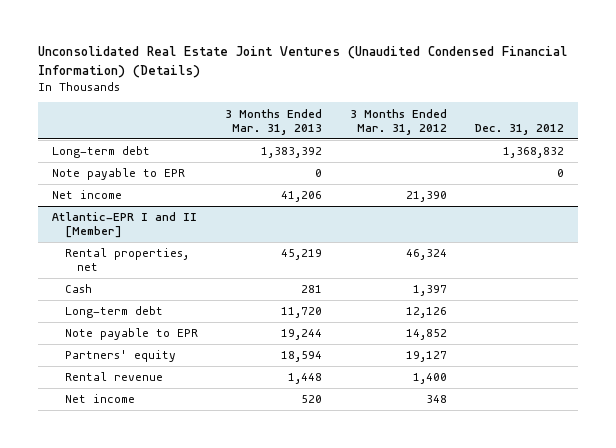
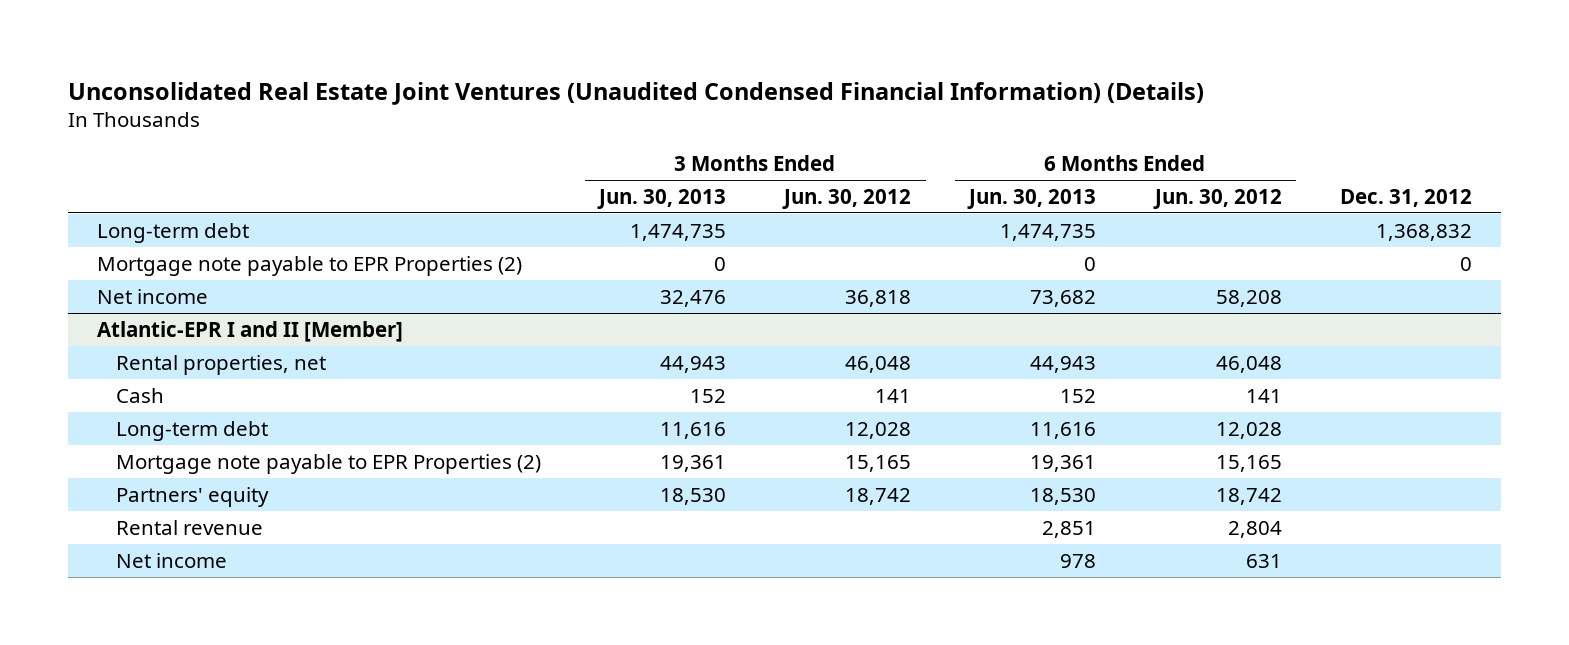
- | 3 Months Ended Mar. 31, 2013 | 3 Months Ended Mar. 31, 2012 | Dec. 31, 2012
+ | 3 Months Ended Jun. 30, 2013 | 3 Months Ended Jun. 30, 2012 | 6 Months Ended Jun. 30, 2013 | 6 Months Ended Jun. 30, 2012 | Dec. 31, 2012
- Note payable to EPR | 0 | | 0
+ Mortgage note payable to EPR Properties (2) | 0 | | 0 | | 0
@ Atlantic-EPR I and II [Member]
- Note payable to EPR | 19,244 | 14,852 |
+ Mortgage note payable to EPR Properties (2) | 19,361 | 15,165 | 19,361 | 15,165 |

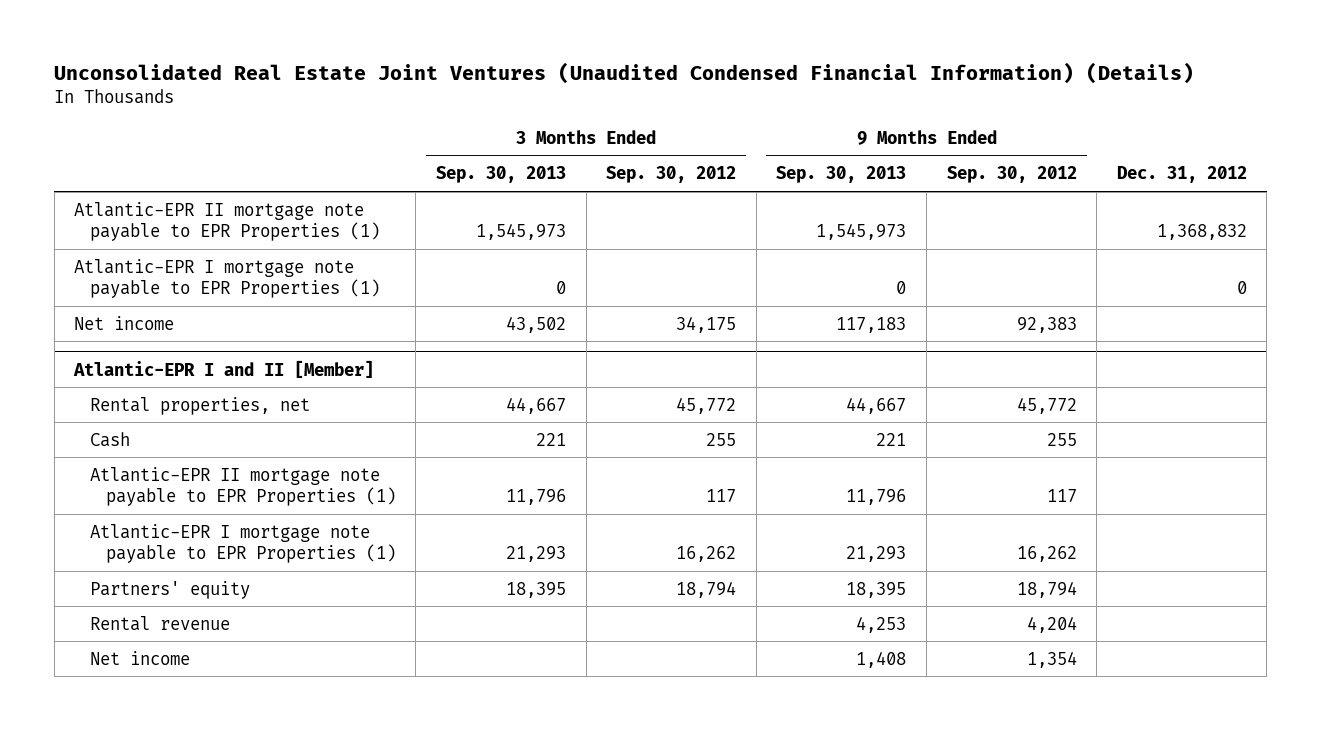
- | 3 Months Ended Jun. 30, 2013 | 3 Months Ended Jun. 30, 2012 | 6 Months Ended Jun. 30, 2013 | 6 Months Ended Jun. 30, 2012 | Dec. 31, 2012
+ | 3 Months Ended Sep. 30, 2013 | 3 Months Ended Sep. 30, 2012 | 9 Months Ended Sep. 30, 2013 | 9 Months Ended Sep. 30, 2012 | Dec. 31, 2012
- Long-term debt | 1,474,735 | | 1,474,735 | | 1,368,832
- Mortgage note payable to EPR Properties (2) | 0 | | 0 | | 0
+ Atlantic-EPR II mortgage note payable to EPR Properties (1) | 1,545,973 | | 1,545,973 | | 1,368,832
+ Atlantic-EPR I mortgage note payable to EPR Properties (1) | 0 | | 0 | | 0
@ Atlantic-EPR I and II [Member]
- Long-term debt | 11,616 | 12,028 | 11,616 | 12,028 |
- Mortgage note payable to EPR Properties (2) | 19,361 | 15,165 | 19,361 | 15,165 |
+ Atlantic-EPR II mortgage note payable to EPR Properties (1) | 11,796 | 117 | 11,796 | 117 |
+ Atlantic-EPR I mortgage note payable to EPR Properties (1) | 21,293 | 16,262 | 21,293 | 16,262 |

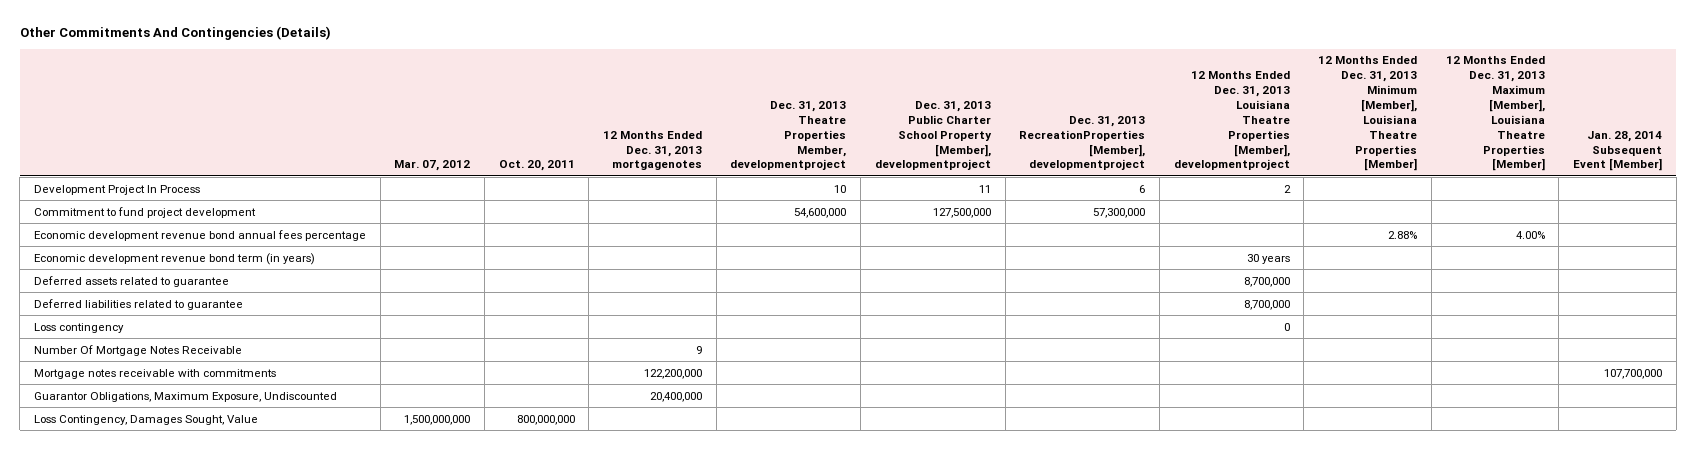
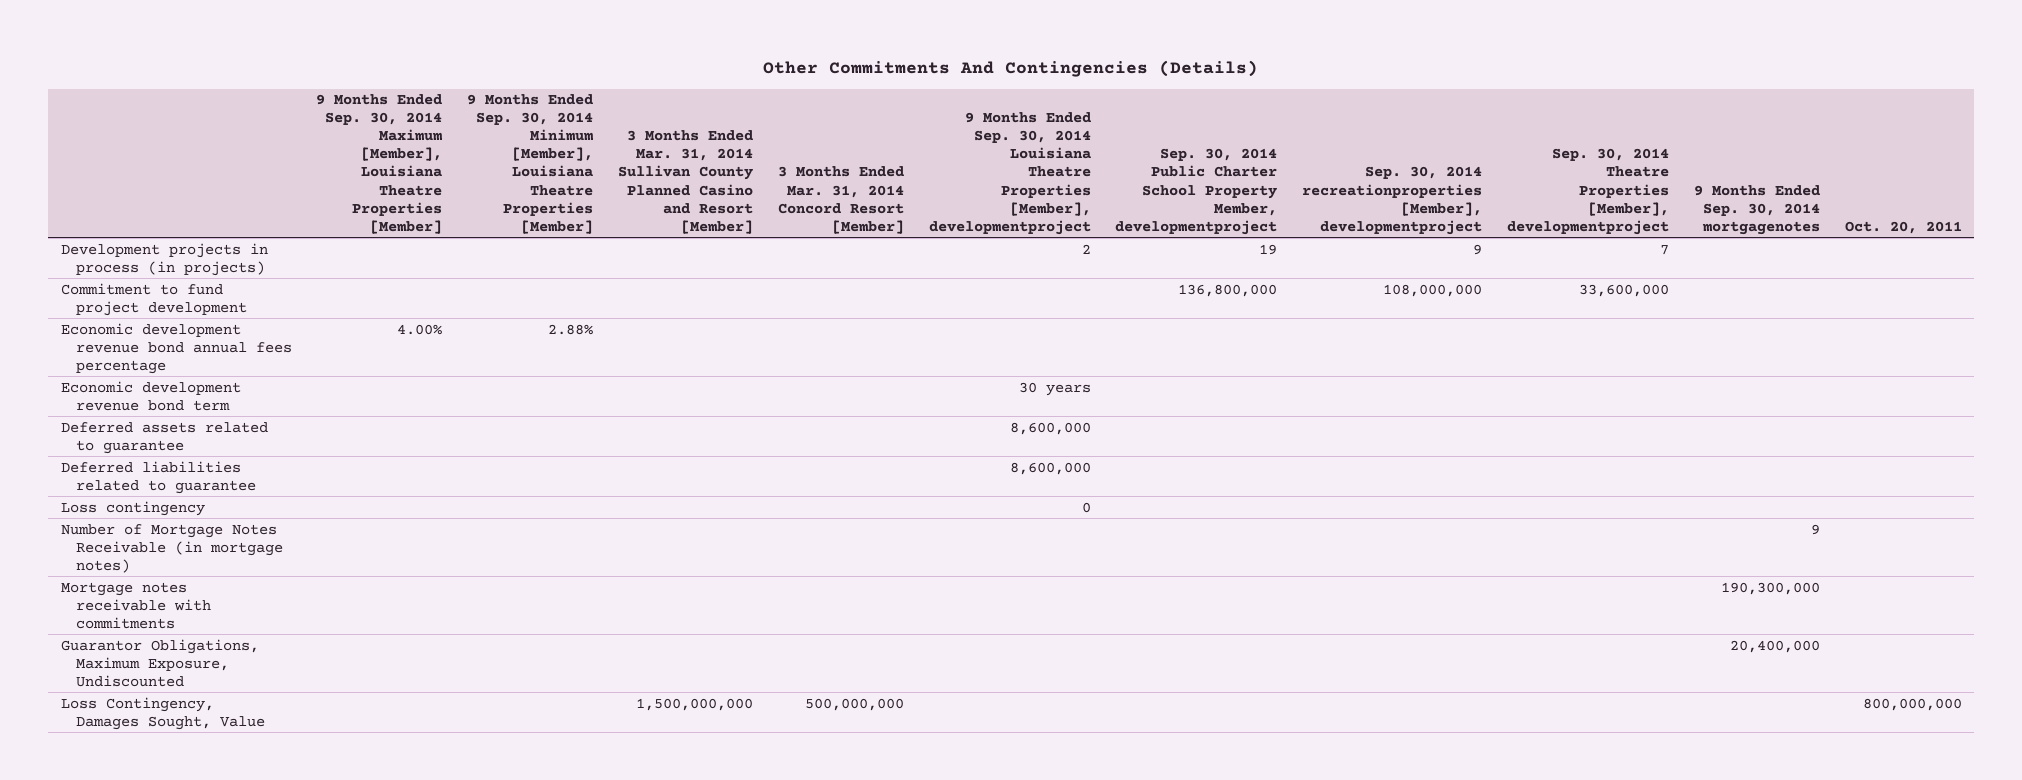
- | Mar. 07, 2012 | Oct. 20, 2011 | 12 Months Ended Dec. 31, 2013 mortgagenotes | Dec. 31, 2013 Theatre Properties Member, developmentproject | Dec. 31, 2013 Public Charter School Property [Member], developmentproject | Dec. 31, 2013 RecreationProperties [Member], developmentproject | 12 Months Ended Dec. 31, 2013 Louisiana Theatre Properties [Member], developmentproject | 12 Months Ended Dec. 31, 2013 Minimum [Member], Louisiana Theatre Properties [Member] | 12 Months Ended Dec. 31, 2013 Maximum [Member], Louisiana Theatre Properties [Member] | Jan. 28, 2014 Subsequent Event [Member]
+ | 9 Months Ended Sep. 30, 2014 Maximum [Member], Louisiana Theatre Properties [Member] | 9 Months Ended Sep. 30, 2014 Minimum [Member], Louisiana Theatre Properties [Member] | 3 Months Ended Mar. 31, 2014 Sullivan County Planned Casino and Resort [Member] | 3 Months Ended Mar. 31, 2014 Concord Resort [Member] | 9 Months Ended Sep. 30, 2014 Louisiana Theatre Properties [Member], developmentproject | Sep. 30, 2014 Public Charter School Property Member, developmentproject | Sep. 30, 2014 recreationproperties [Member], developmentproject | Sep. 30, 2014 Theatre Properties [Member], developmentproject | 9 Months Ended Sep. 30, 2014 mortgagenotes | Oct. 20, 2011
- Development Project In Process | | | | 10 | 11 | 6 | 2 | | |
+ Development projects in process (in projects) | | | | | 2 | 19 | 9 | 7 | |
- Economic development revenue bond term (in years) | | | | | | | 30 years | | |
+ Economic development revenue bond term | | | | | 30 years | | | | |
- Number Of Mortgage Notes Receivable | | | 9 | | | | | | |
+ Number of Mortgage Notes Receivable (in mortgage notes) | | | | | | | | | 9 |

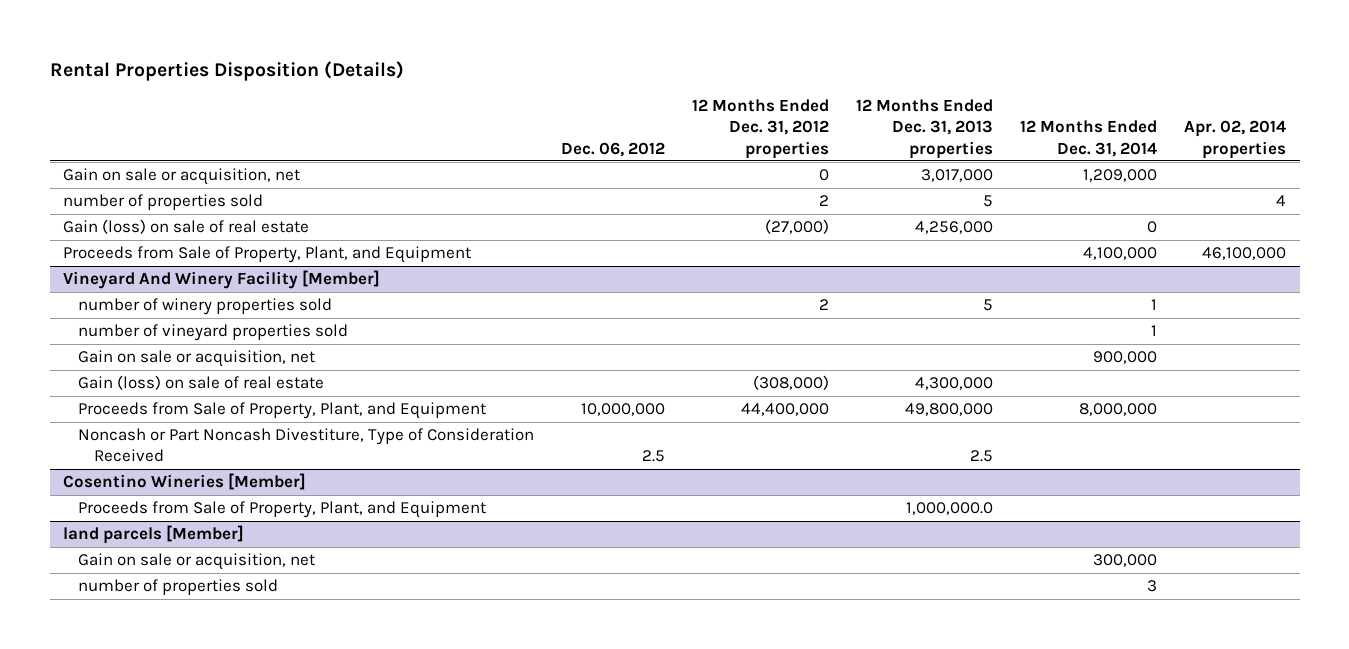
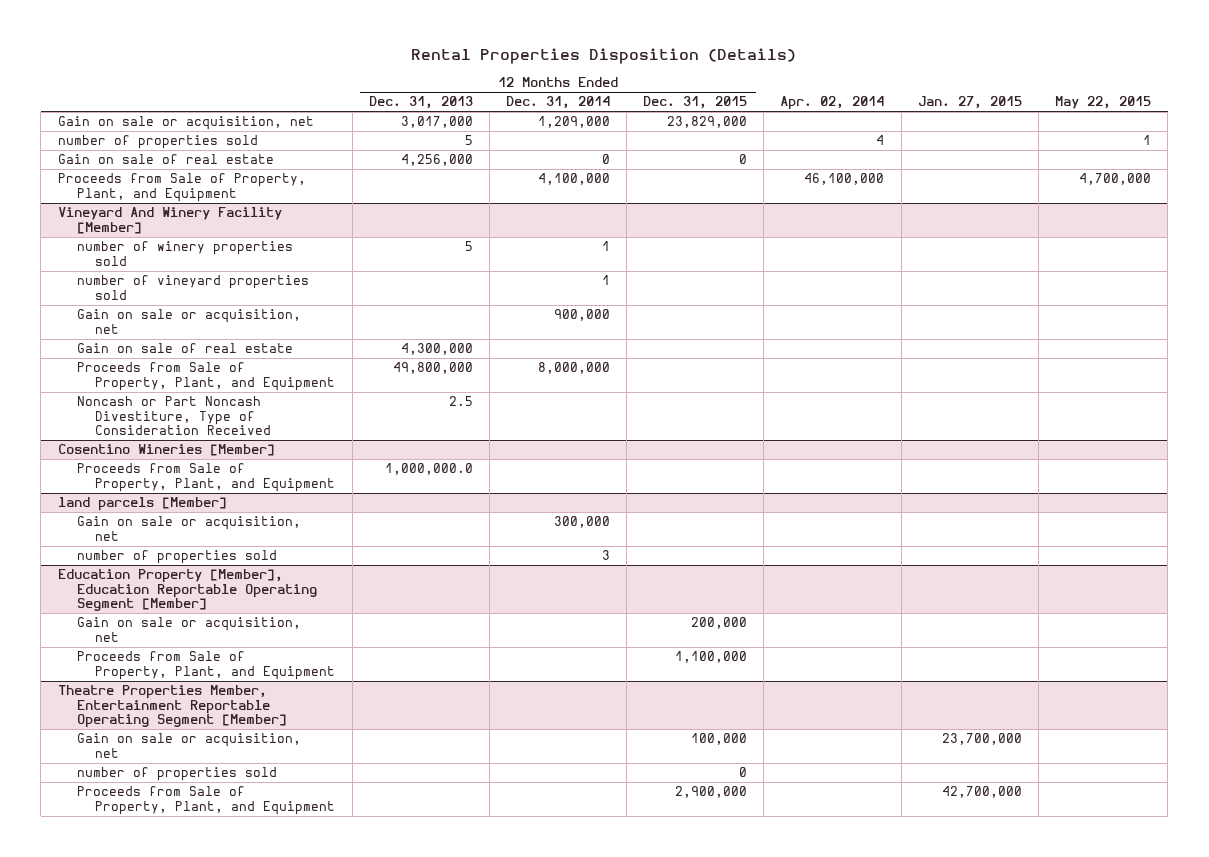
- | Dec. 06, 2012 | 12 Months Ended Dec. 31, 2012 properties | 12 Months Ended Dec. 31, 2013 properties | 12 Months Ended Dec. 31, 2014 | Apr. 02, 2014 properties
+ | 12 Months Ended Dec. 31, 2013 | 12 Months Ended Dec. 31, 2014 | 12 Months Ended Dec. 31, 2015 | Apr. 02, 2014 | Jan. 27, 2015 | May 22, 2015
- Gain (loss) on sale of real estate | | (27,000) | 4,256,000 | 0 |
+ Gain on sale of real estate | 4,256,000 | 0 | 0 | | |
@ Vineyard And Winery Facility [Member]
- Gain (loss) on sale of real estate | | (308,000) | 4,300,000 | |
+ Gain on sale of real estate | 4,300,000 | | | | |
+ Education Property [Member], Education Reportable Operating Segment [Member]
+ Gain on sale or acquisition, net | | | 200,000 | | |
+ Proceeds from Sale of Property, Plant, and Equipment | | | 1,100,000 | | |
+ Theatre Properties Member, Entertainment Reportable Operating Segment [Member]
+ Gain on sale or acquisition, net | | | 100,000 | | 23,700,000 |
+ number of properties sold | | | 0 | | |
+ Proceeds from Sale of Property, Plant, and Equipment | | | 2,900,000 | | 42,700,000 |

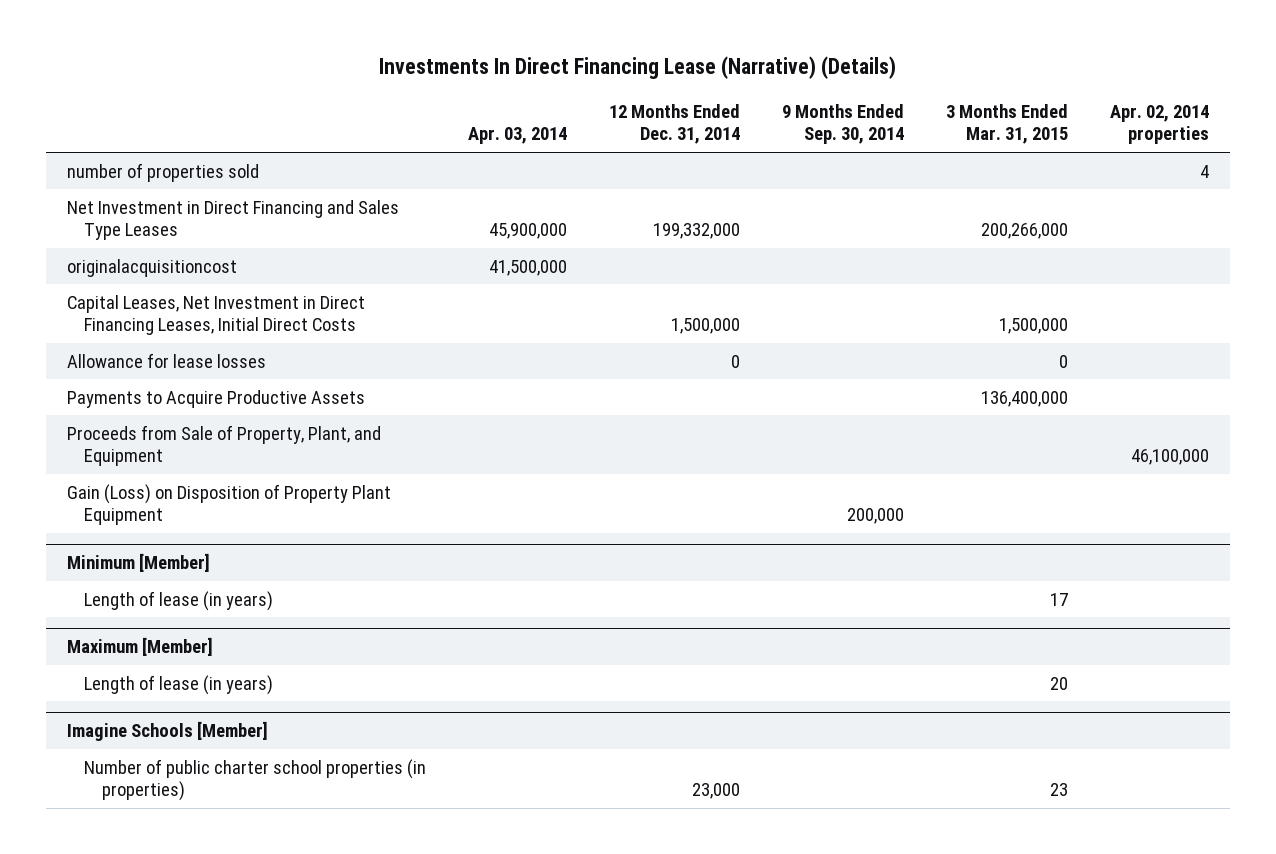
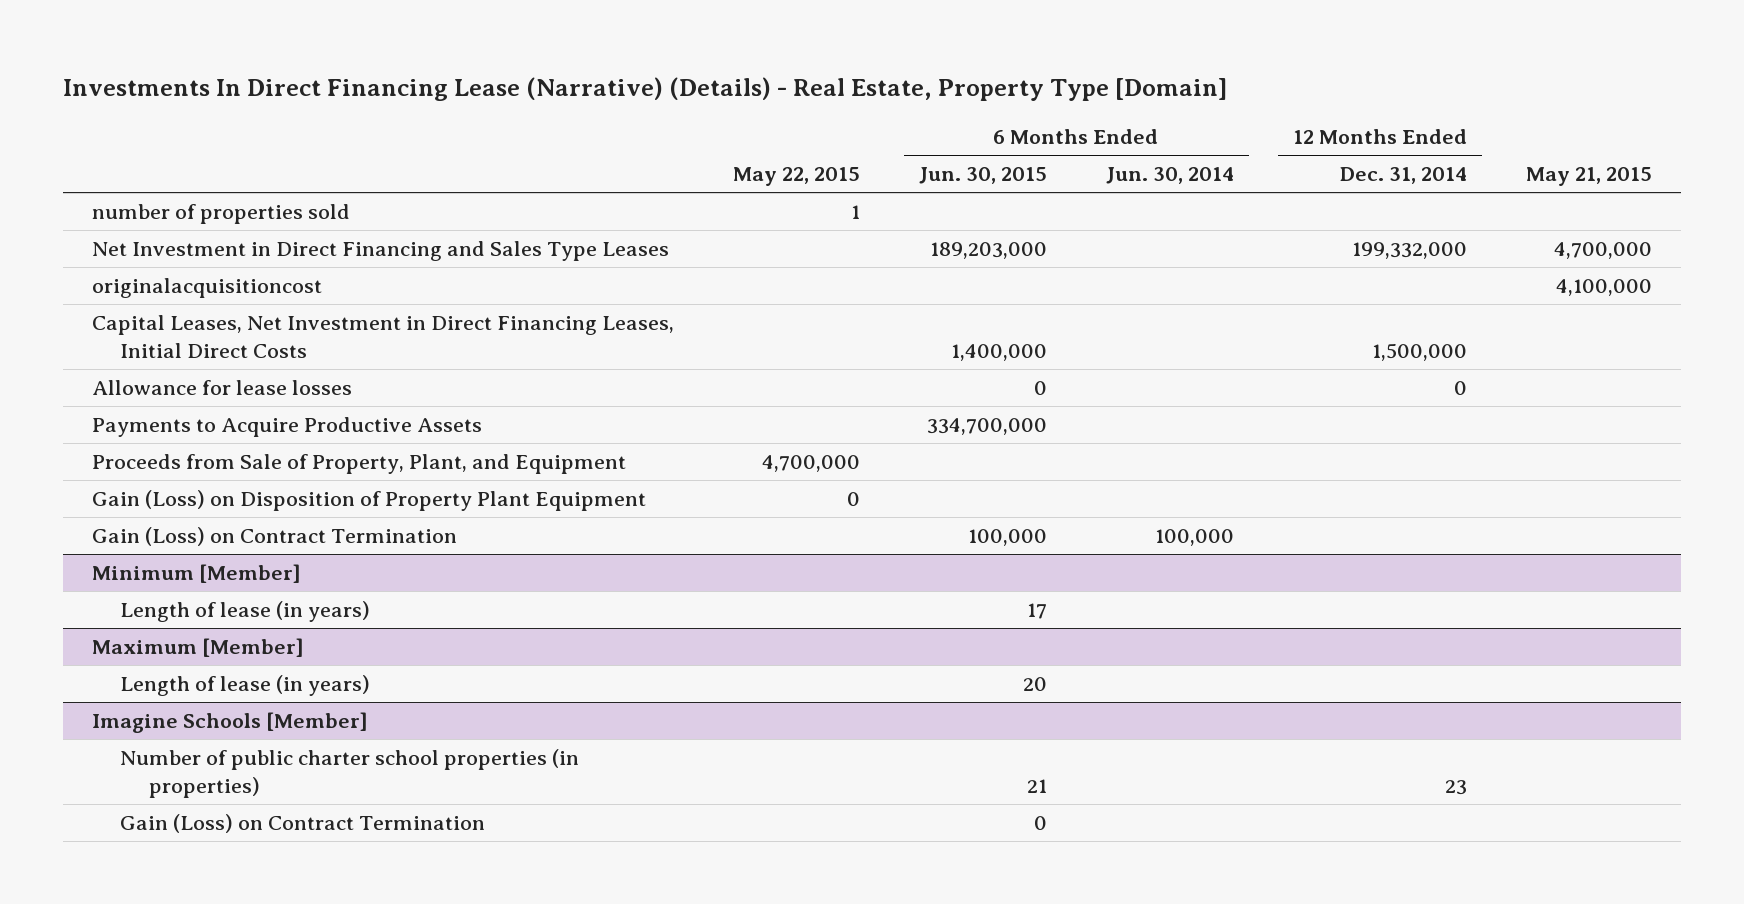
- Investments In Direct Financing Lease (Narrative) (Details)
+ Investments In Direct Financing Lease (Narrative) (Details) - Real Estate, Property Type [Domain]
- | Apr. 03, 2014 | 12 Months Ended Dec. 31, 2014 | 9 Months Ended Sep. 30, 2014 | 3 Months Ended Mar. 31, 2015 | Apr. 02, 2014 properties
+ | May 22, 2015 | 6 Months Ended Jun. 30, 2015 | 6 Months Ended Jun. 30, 2014 | 12 Months Ended Dec. 31, 2014 | May 21, 2015
+ Gain (Loss) on Contract Termination | | 100,000 | 100,000 | |
@ Imagine Schools [Member]
- Number of public charter school properties (in properties) | | 23,000 | | 23 |
+ Number of public charter school properties (in properties) | | 21 | | 23 |
+ Gain (Loss) on Contract Termination | | 0 | | |

